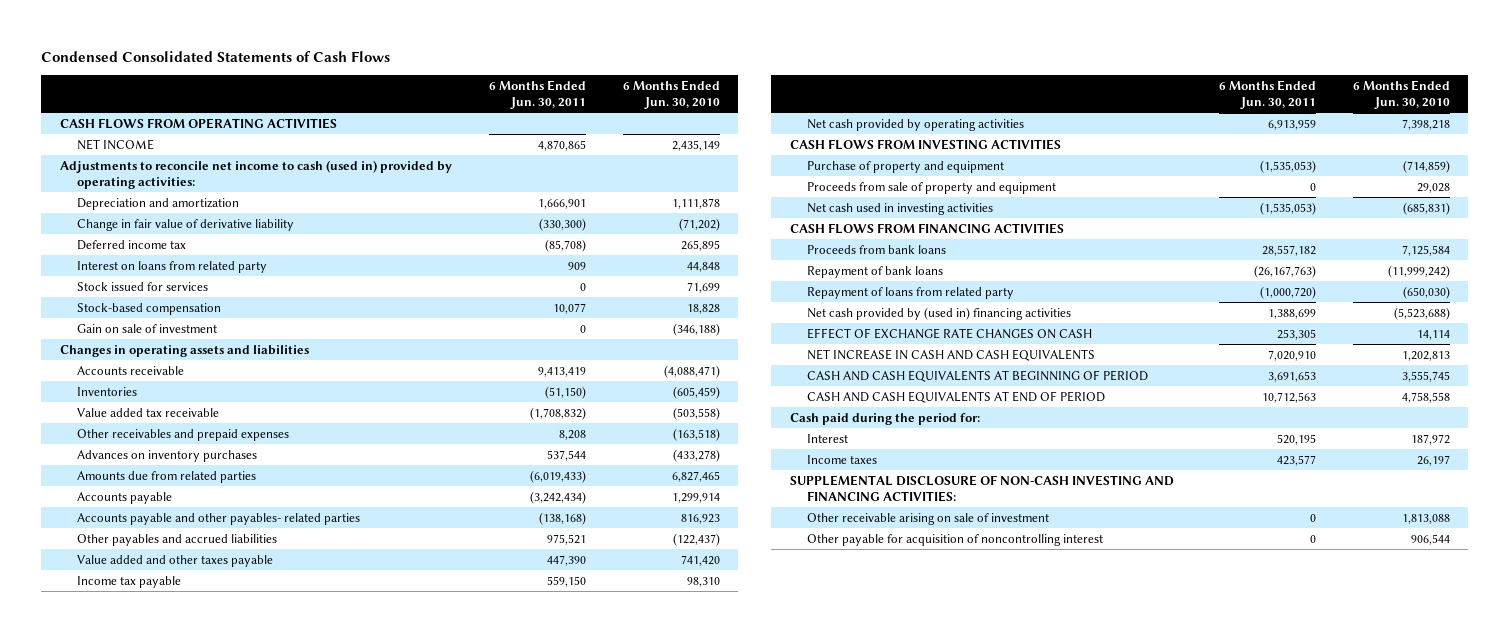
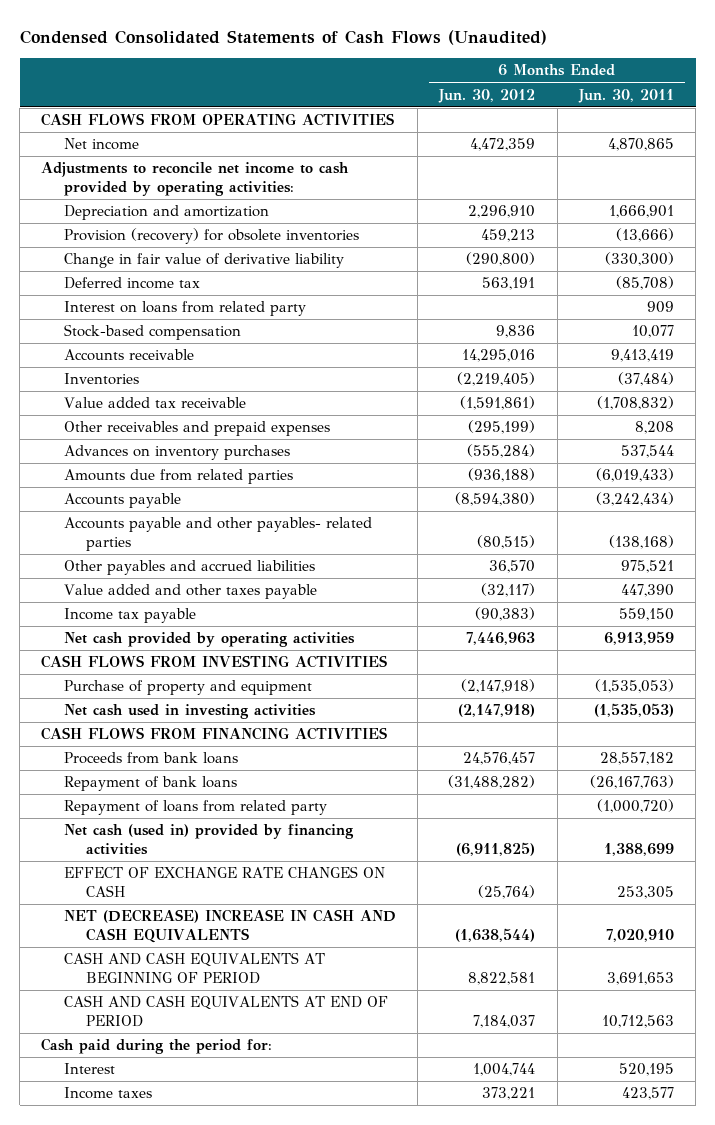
- Condensed Consolidated Statements of Cash Flows
+ Condensed Consolidated Statements of Cash Flows (Unaudited)
- | 6 Months Ended Jun. 30, 2011 | 6 Months Ended Jun. 30, 2010
+ | 6 Months Ended Jun. 30, 2012 | 6 Months Ended Jun. 30, 2011
- NET INCOME | 4,870,865 | 2,435,149
- Adjustments to reconcile net income to cash (used in) provided by operating activities:
+ Net income | 4,472,359 | 4,870,865
+ Adjustments to reconcile net income to cash provided by operating activities:
+ Provision (recovery) for obsolete inventories | 459,213 | (13,666)
- Stock issued for services | 0 | 71,699
- Gain on sale of investment | 0 | (346,188)
- Changes in operating assets and liabilities
- Inventories | (51,150) | (605,459)
+ Inventories | (2,219,405) | (37,484)
- Proceeds from sale of property and equipment | 0 | 29,028
- Net cash provided by (used in) financing activities | 1,388,699 | (5,523,688)
+ Net cash (used in) provided by financing activities | (6,911,825) | 1,388,699
- NET INCREASE IN CASH AND CASH EQUIVALENTS | 7,020,910 | 1,202,813
+ NET (DECREASE) INCREASE IN CASH AND CASH EQUIVALENTS | (1,638,544) | 7,020,910
- SUPPLEMENTAL DISCLOSURE OF NON-CASH INVESTING AND FINANCING ACTIVITIES:
- Other receivable arising on sale of investment | 0 | 1,813,088
- Other payable for acquisition of noncontrolling interest | 0 | 906,544

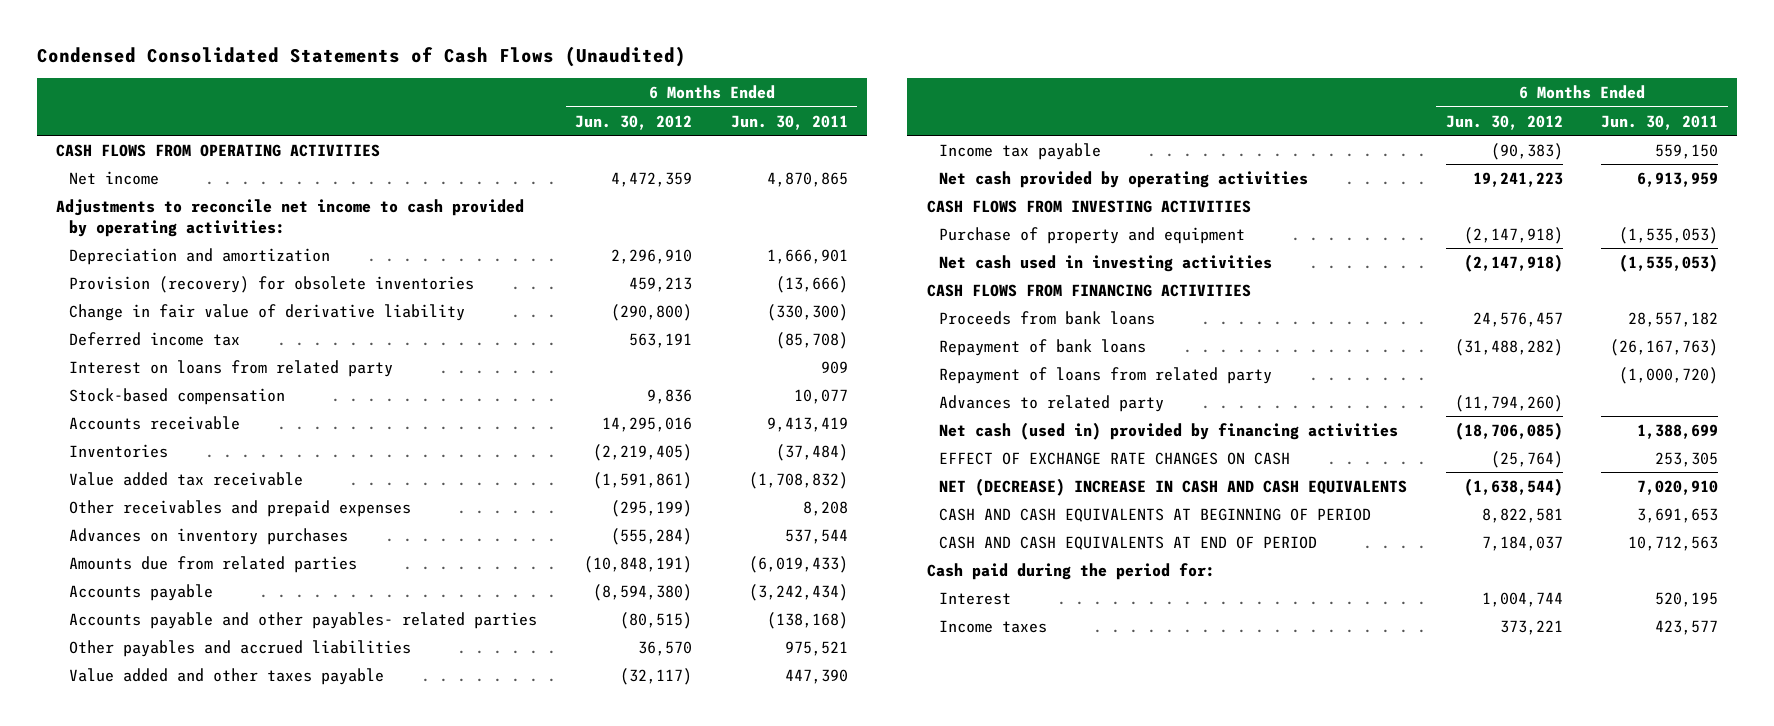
- Amounts due from related parties | (936,188) | (6,019,433)
+ Amounts due from related parties | (10,848,191) | (6,019,433)
- Net cash provided by operating activities | 7,446,963 | 6,913,959
+ Net cash provided by operating activities | 19,241,223 | 6,913,959
- Net cash (used in) provided by financing activities | (6,911,825) | 1,388,699
+ Advances to related party | (11,794,260) |
+ Net cash (used in) provided by financing activities | (18,706,085) | 1,388,699

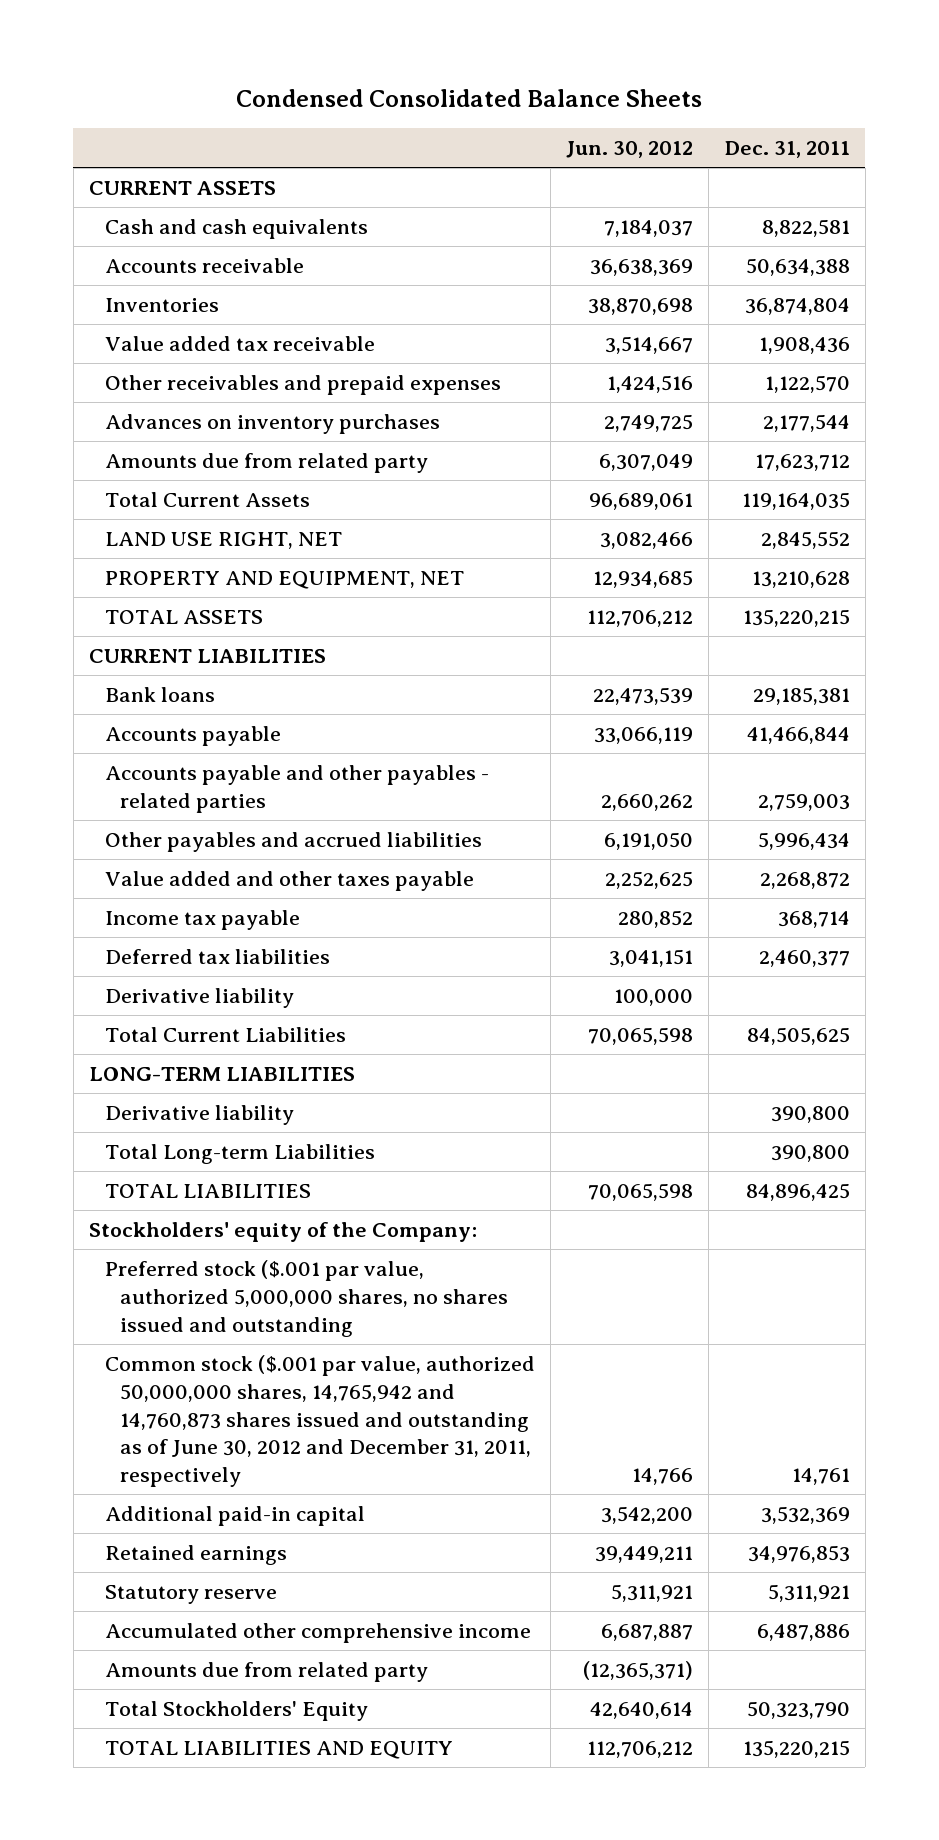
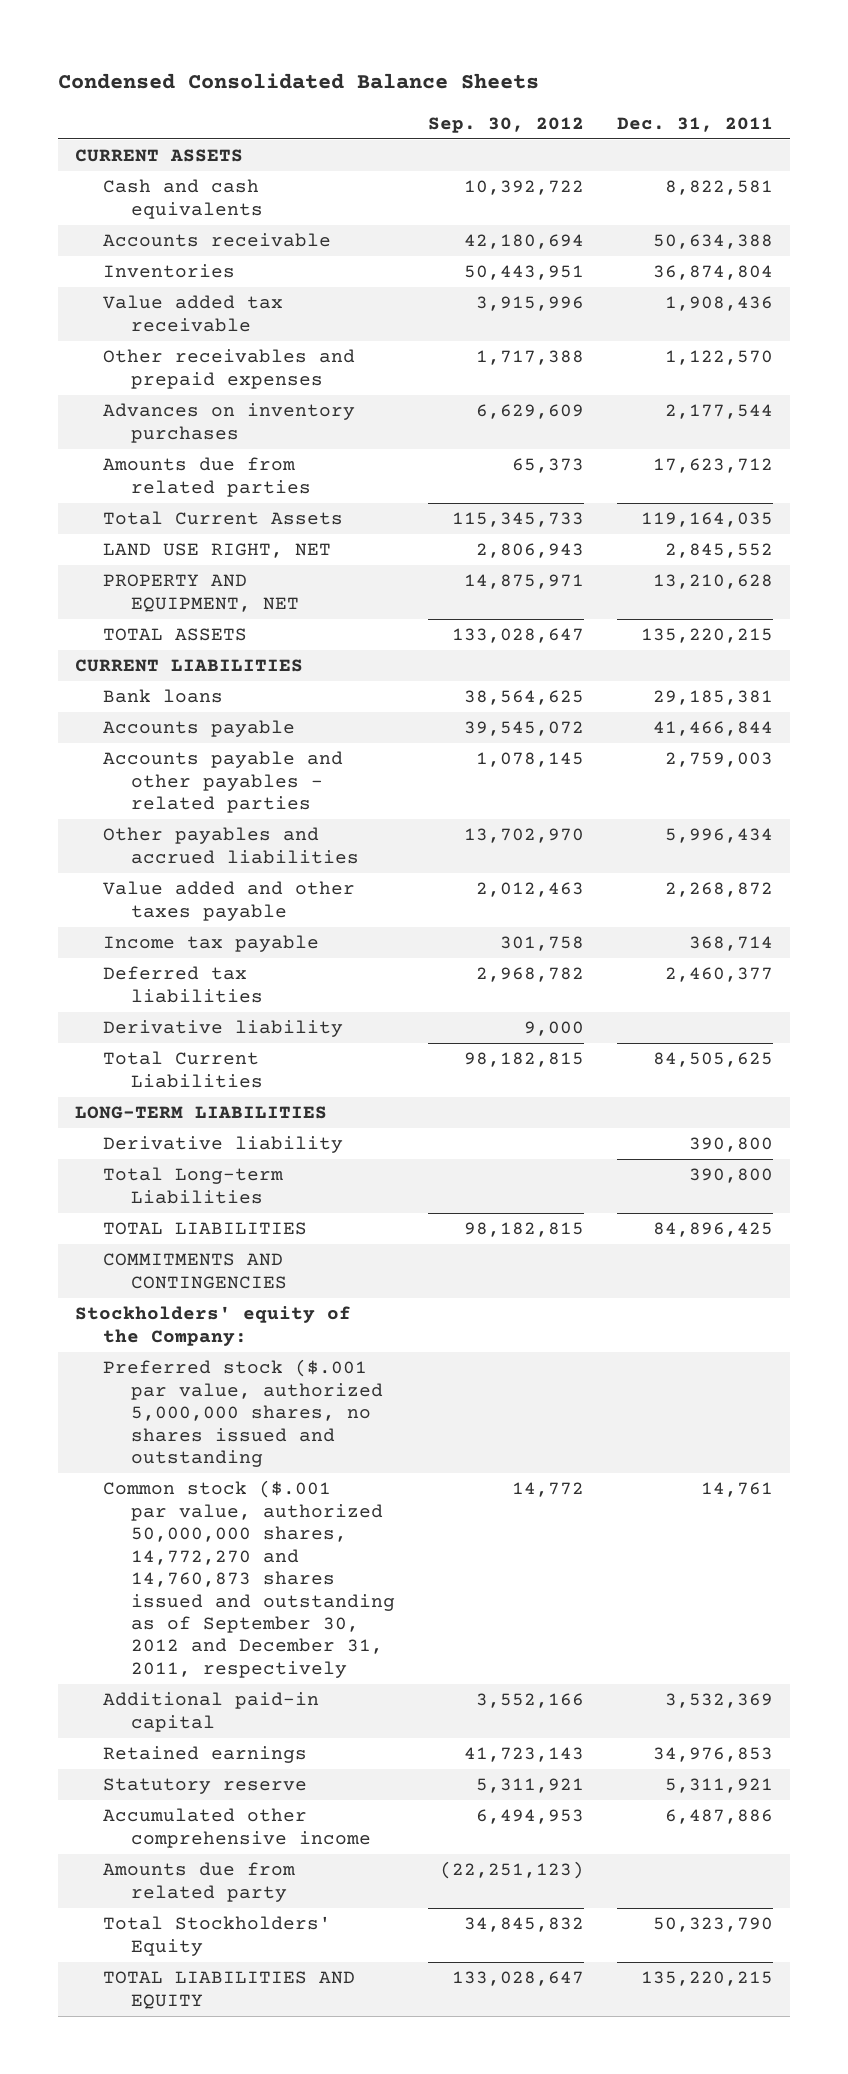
- | Jun. 30, 2012 | Dec. 31, 2011
+ | Sep. 30, 2012 | Dec. 31, 2011
- Amounts due from related party | 6,307,049 | 17,623,712
+ Amounts due from related parties | 65,373 | 17,623,712
+ COMMITMENTS AND CONTINGENCIES
- Common stock ($.001 par value, authorized 50,000,000 shares, 14,765,942 and 14,760,873 shares issued and outstanding as of June 30, 2012 and December 31, 2011, respectively | 14,766 | 14,761
+ Common stock ($.001 par value, authorized 50,000,000 shares, 14,772,270 and 14,760,873 shares issued and outstanding as of September 30, 2012 and December 31, 2011, respectively | 14,772 | 14,761

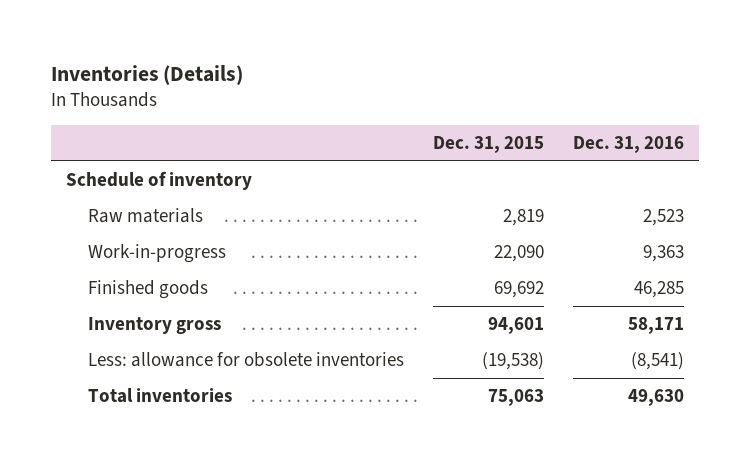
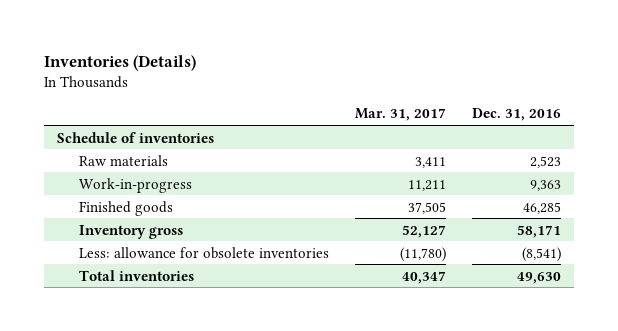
- | Dec. 31, 2015 | Dec. 31, 2016
+ | Mar. 31, 2017 | Dec. 31, 2016
- Schedule of inventory
+ Schedule of inventories

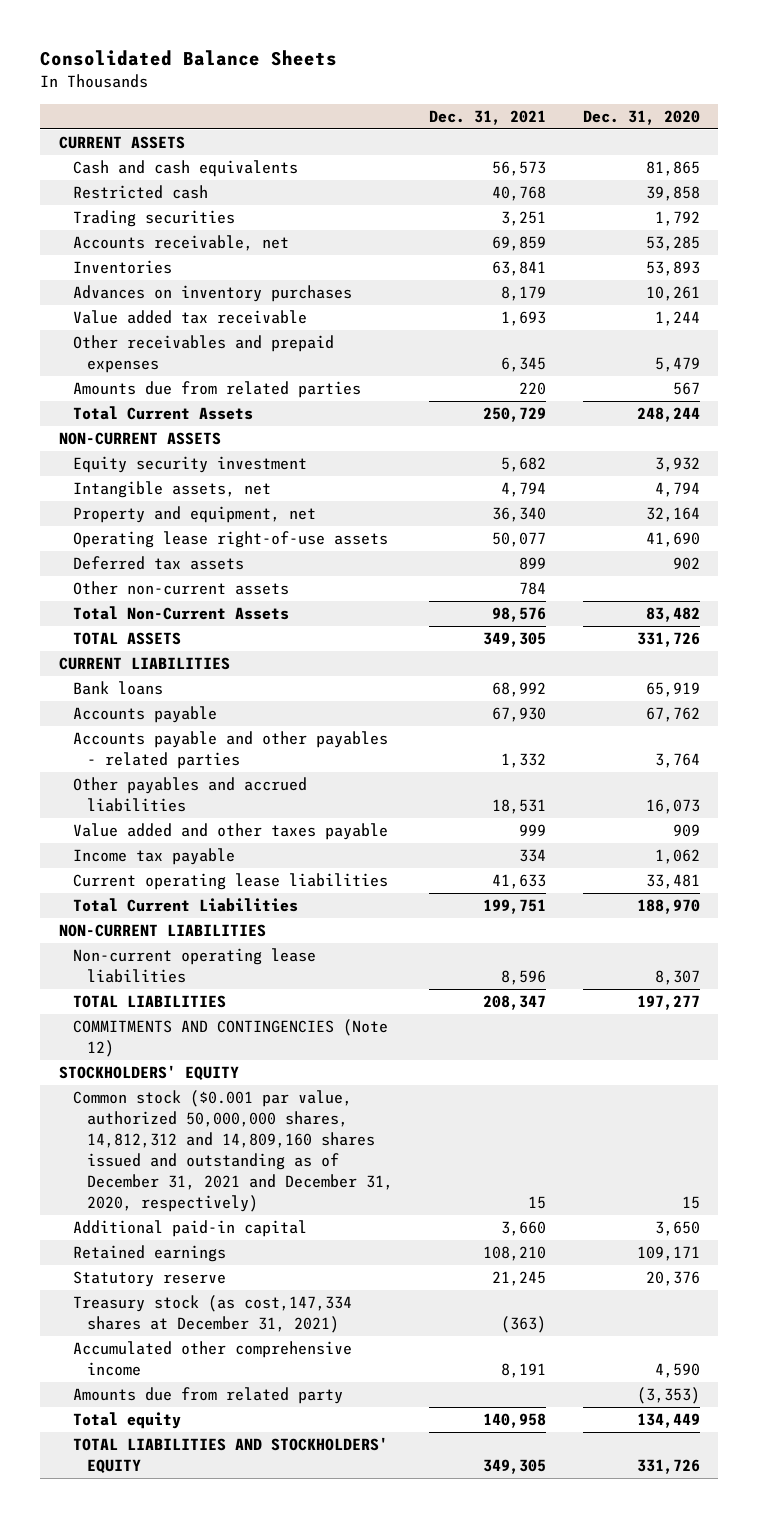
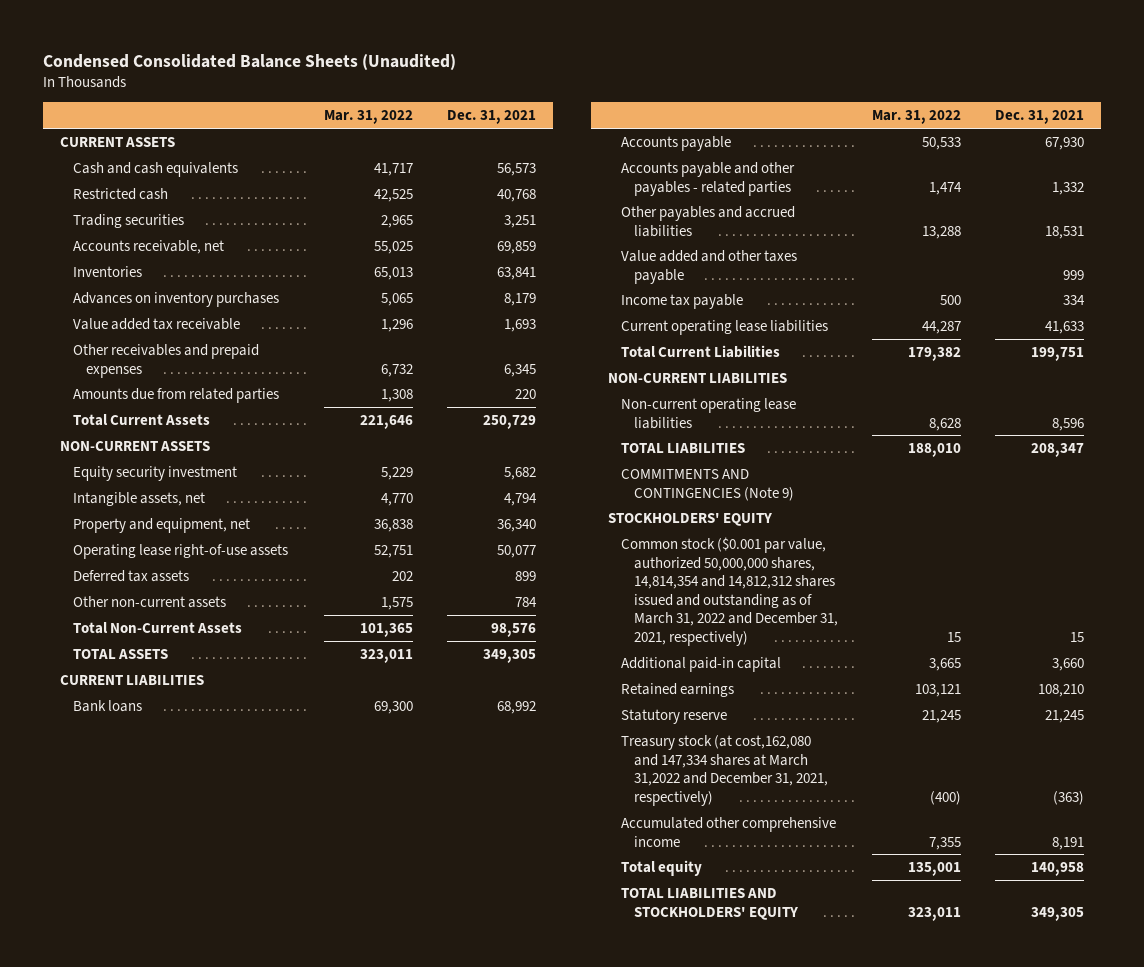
- Consolidated Balance Sheets
+ Condensed Consolidated Balance Sheets (Unaudited)
- | Dec. 31, 2021 | Dec. 31, 2020
+ | Mar. 31, 2022 | Dec. 31, 2021
- COMMITMENTS AND CONTINGENCIES (Note 12)
+ COMMITMENTS AND CONTINGENCIES (Note 9)
- Common stock ($0.001 par value, authorized 50,000,000 shares, 14,812,312 and 14,809,160 shares issued and outstanding as of December 31, 2021 and December 31, 2020, respectively) | 15 | 15
+ Common stock ($0.001 par value, authorized 50,000,000 shares, 14,814,354 and 14,812,312 shares issued and outstanding as of March 31, 2022 and December 31, 2021, respectively) | 15 | 15
- Treasury stock (as cost,147,334 shares at December 31, 2021) | (363) |
+ Treasury stock (at cost,162,080 and 147,334 shares at March 31,2022 and December 31, 2021, respectively) | (400) | (363)
- Amounts due from related party | | (3,353)

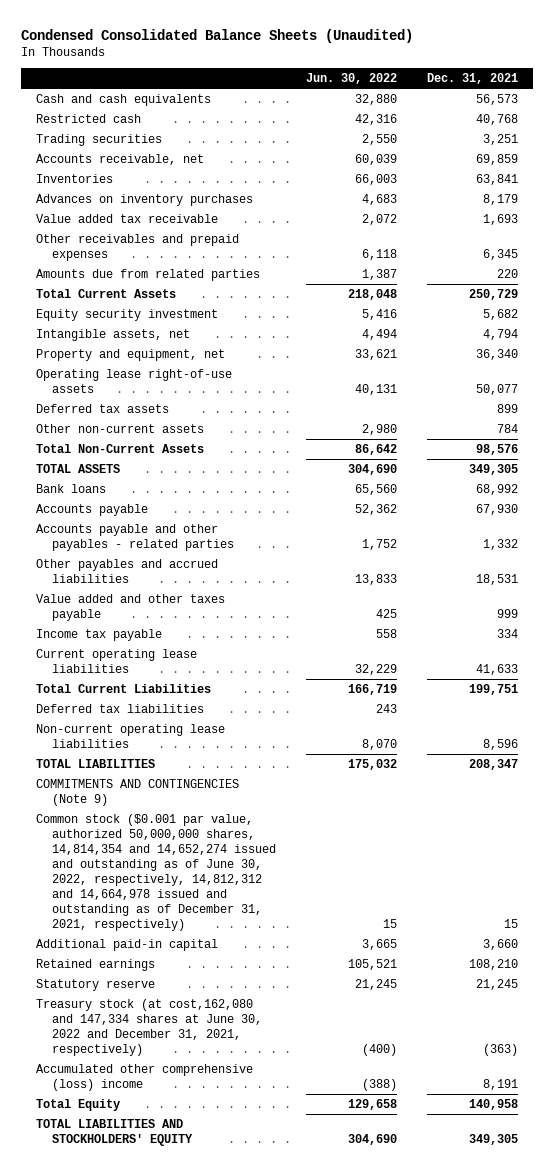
- | Mar. 31, 2022 | Dec. 31, 2021
+ | Jun. 30, 2022 | Dec. 31, 2021
- CURRENT ASSETS
- NON-CURRENT ASSETS
- CURRENT LIABILITIES
- NON-CURRENT LIABILITIES
+ Deferred tax liabilities | 243 |
- STOCKHOLDERS' EQUITY
- Common stock ($0.001 par value, authorized 50,000,000 shares, 14,814,354 and 14,812,312 shares issued and outstanding as of March 31, 2022 and December 31, 2021, respectively) | 15 | 15
+ Common stock ($0.001 par value, authorized 50,000,000 shares, 14,814,354 and 14,652,274 issued and outstanding as of June 30, 2022, respectively, 14,812,312 and 14,664,978 issued and outstanding as of December 31, 2021, respectively) | 15 | 15
- Treasury stock (at cost,162,080 and 147,334 shares at March 31,2022 and December 31, 2021, respectively) | (400) | (363)
- Accumulated other comprehensive income | 7,355 | 8,191
- Total equity | 135,001 | 140,958
+ Treasury stock (at cost,162,080 and 147,334 shares at June 30, 2022 and December 31, 2021, respectively) | (400) | (363)
+ Accumulated other comprehensive (loss) income | (388) | 8,191
+ Total Equity | 129,658 | 140,958

